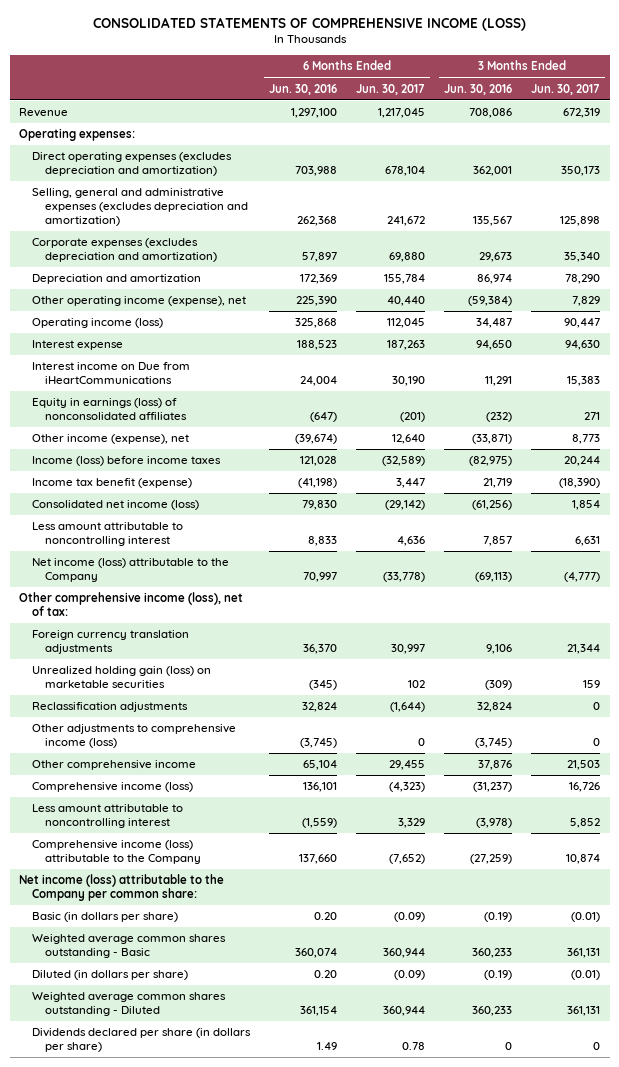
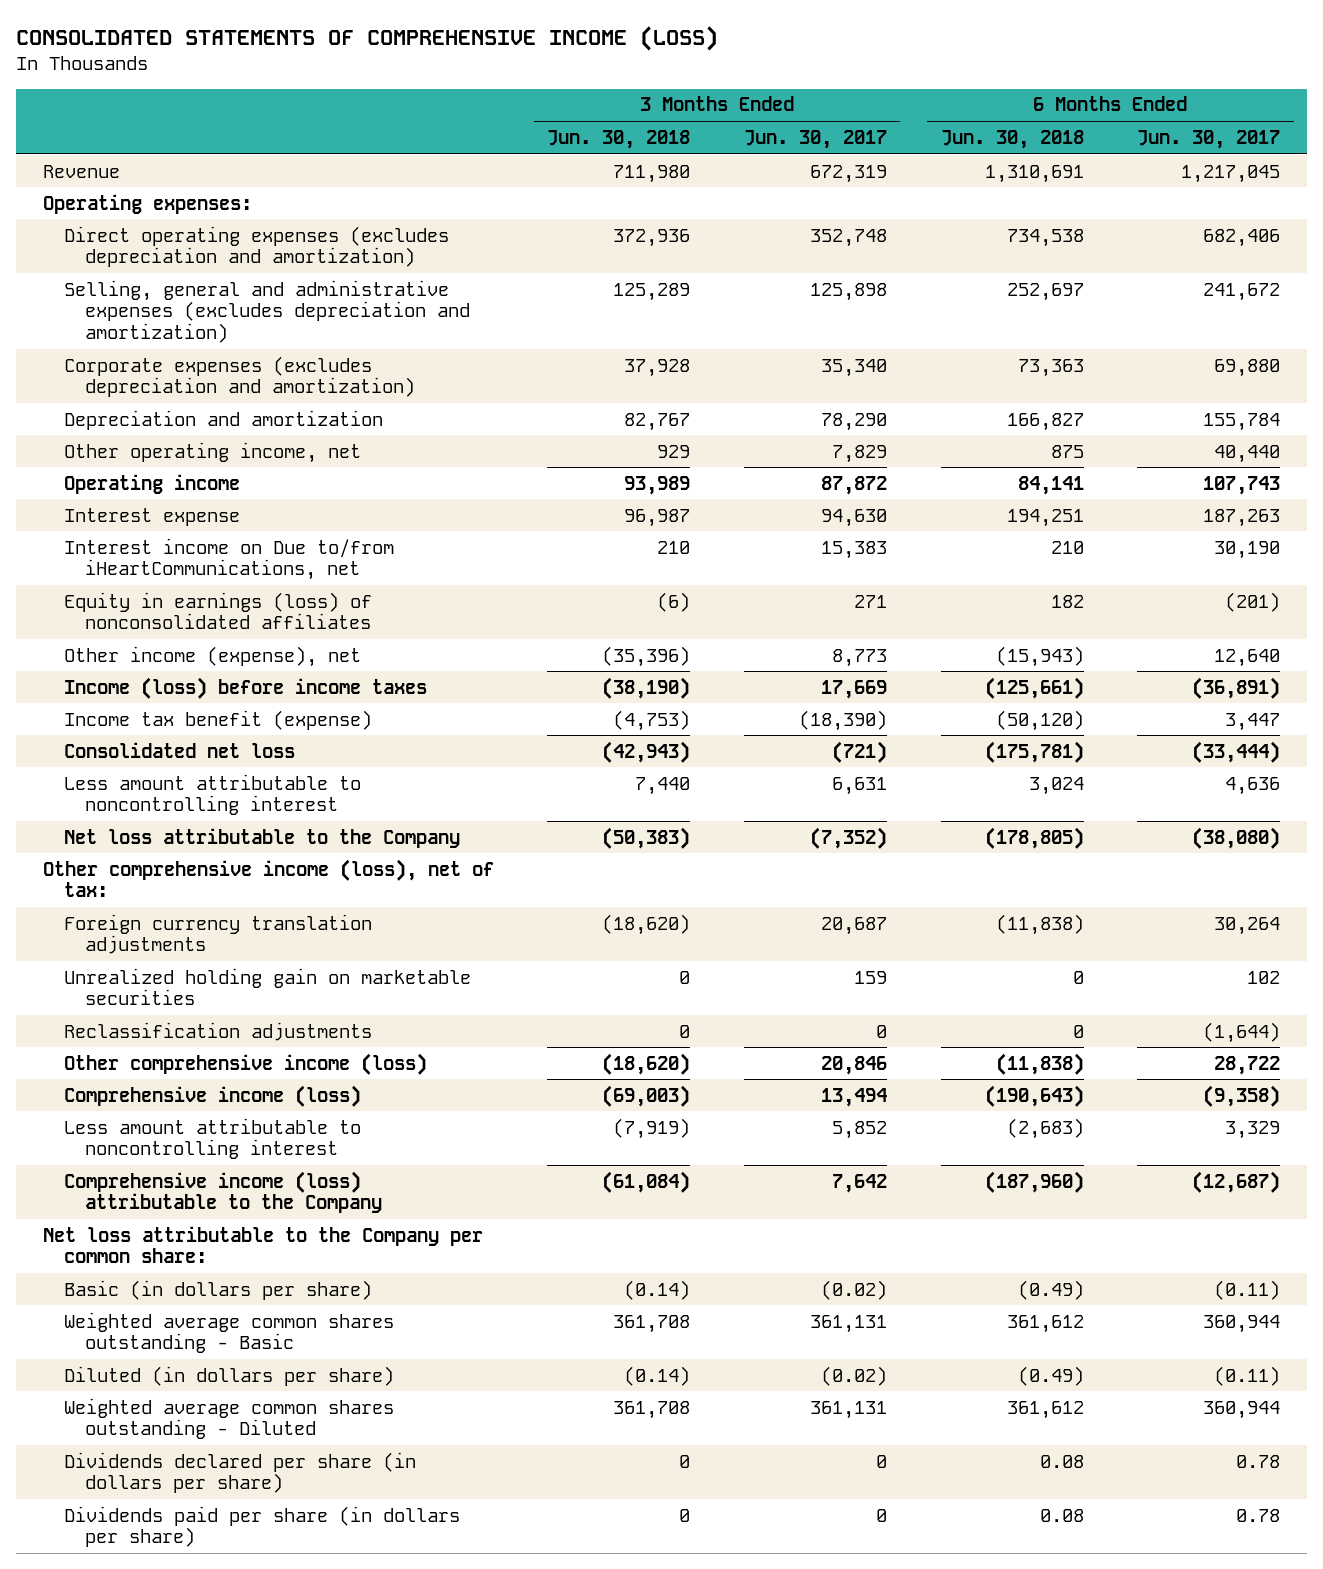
- | 6 Months Ended Jun. 30, 2016 | 6 Months Ended Jun. 30, 2017 | 3 Months Ended Jun. 30, 2016 | 3 Months Ended Jun. 30, 2017
+ | 3 Months Ended Jun. 30, 2018 | 3 Months Ended Jun. 30, 2017 | 6 Months Ended Jun. 30, 2018 | 6 Months Ended Jun. 30, 2017
- Direct operating expenses (excludes depreciation and amortization) | 703,988 | 678,104 | 362,001 | 350,173
+ Direct operating expenses (excludes depreciation and amortization) | 372,936 | 352,748 | 734,538 | 682,406
- Other operating income (expense), net | 225,390 | 40,440 | (59,384) | 7,829
- Operating income (loss) | 325,868 | 112,045 | 34,487 | 90,447
+ Other operating income, net | 929 | 7,829 | 875 | 40,440
+ Operating income | 93,989 | 87,872 | 84,141 | 107,743
- Interest income on Due from iHeartCommunications | 24,004 | 30,190 | 11,291 | 15,383
+ Interest income on Due to/from iHeartCommunications, net | 210 | 15,383 | 210 | 30,190
- Income (loss) before income taxes | 121,028 | (32,589) | (82,975) | 20,244
+ Income (loss) before income taxes | (38,190) | 17,669 | (125,661) | (36,891)
- Consolidated net income (loss) | 79,830 | (29,142) | (61,256) | 1,854
+ Consolidated net loss | (42,943) | (721) | (175,781) | (33,444)
- Net income (loss) attributable to the Company | 70,997 | (33,778) | (69,113) | (4,777)
+ Net loss attributable to the Company | (50,383) | (7,352) | (178,805) | (38,080)
- Foreign currency translation adjustments | 36,370 | 30,997 | 9,106 | 21,344
- Unrealized holding gain (loss) on marketable securities | (345) | 102 | (309) | 159
+ Foreign currency translation adjustments | (18,620) | 20,687 | (11,838) | 30,264
+ Unrealized holding gain on marketable securities | 0 | 159 | 0 | 102
- Other adjustments to comprehensive income (loss) | (3,745) | 0 | (3,745) | 0
- Other comprehensive income | 65,104 | 29,455 | 37,876 | 21,503
- Comprehensive income (loss) | 136,101 | (4,323) | (31,237) | 16,726
+ Other comprehensive income (loss) | (18,620) | 20,846 | (11,838) | 28,722
+ Comprehensive income (loss) | (69,003) | 13,494 | (190,643) | (9,358)
- Comprehensive income (loss) attributable to the Company | 137,660 | (7,652) | (27,259) | 10,874
- Net income (loss) attributable to the Company per common share:
- Basic (in dollars per share) | 0.20 | (0.09) | (0.19) | (0.01)
+ Comprehensive income (loss) attributable to the Company | (61,084) | 7,642 | (187,960) | (12,687)
+ Net loss attributable to the Company per common share:
+ Basic (in dollars per share) | (0.14) | (0.02) | (0.49) | (0.11)
- Diluted (in dollars per share) | 0.20 | (0.09) | (0.19) | (0.01)
+ Diluted (in dollars per share) | (0.14) | (0.02) | (0.49) | (0.11)
+ Dividends paid per share (in dollars per share) | 0 | 0 | 0.08 | 0.78

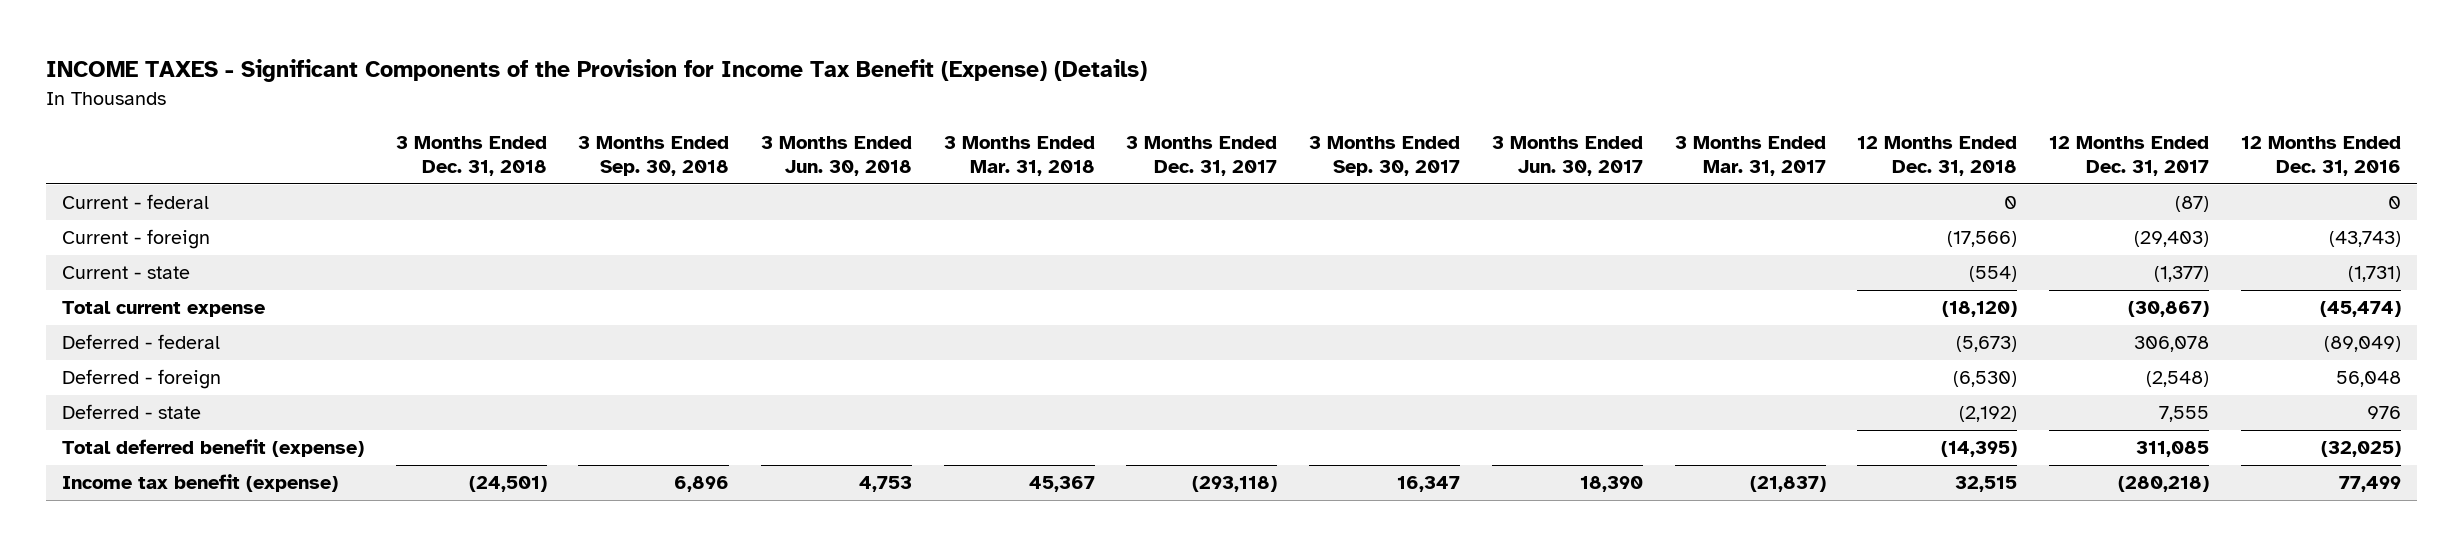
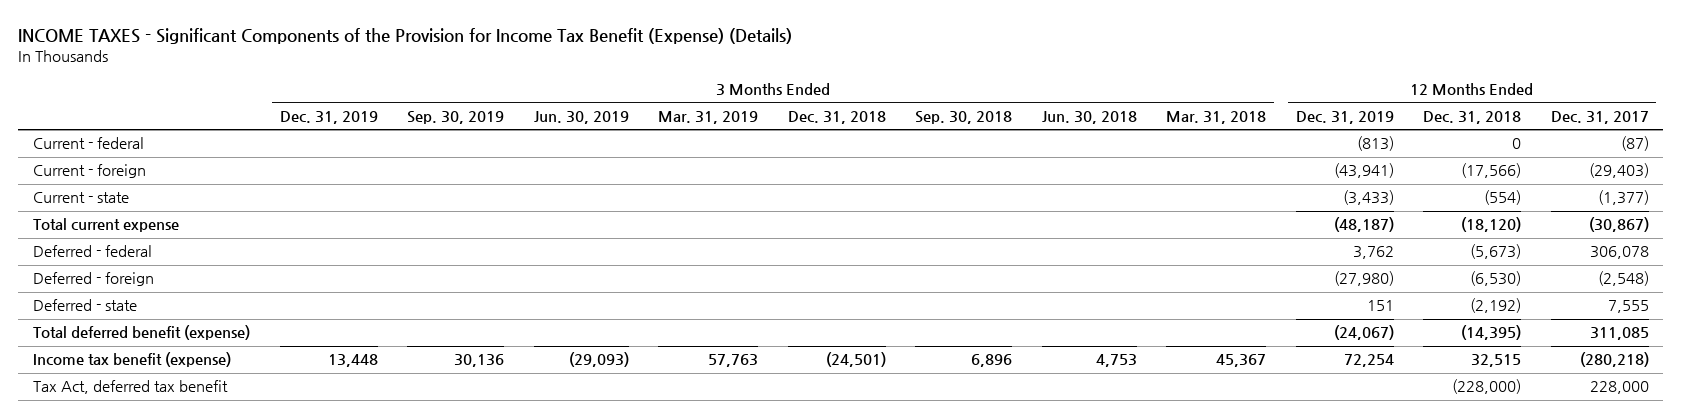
- | 3 Months Ended Dec. 31, 2018 | 3 Months Ended Sep. 30, 2018 | 3 Months Ended Jun. 30, 2018 | 3 Months Ended Mar. 31, 2018 | 3 Months Ended Dec. 31, 2017 | 3 Months Ended Sep. 30, 2017 | 3 Months Ended Jun. 30, 2017 | 3 Months Ended Mar. 31, 2017 | 12 Months Ended Dec. 31, 2018 | 12 Months Ended Dec. 31, 2017 | 12 Months Ended Dec. 31, 2016
+ | 3 Months Ended Dec. 31, 2019 | 3 Months Ended Sep. 30, 2019 | 3 Months Ended Jun. 30, 2019 | 3 Months Ended Mar. 31, 2019 | 3 Months Ended Dec. 31, 2018 | 3 Months Ended Sep. 30, 2018 | 3 Months Ended Jun. 30, 2018 | 3 Months Ended Mar. 31, 2018 | 12 Months Ended Dec. 31, 2019 | 12 Months Ended Dec. 31, 2018 | 12 Months Ended Dec. 31, 2017
+ Tax Act, deferred tax benefit | | | | | | | | | | (228,000) | 228,000

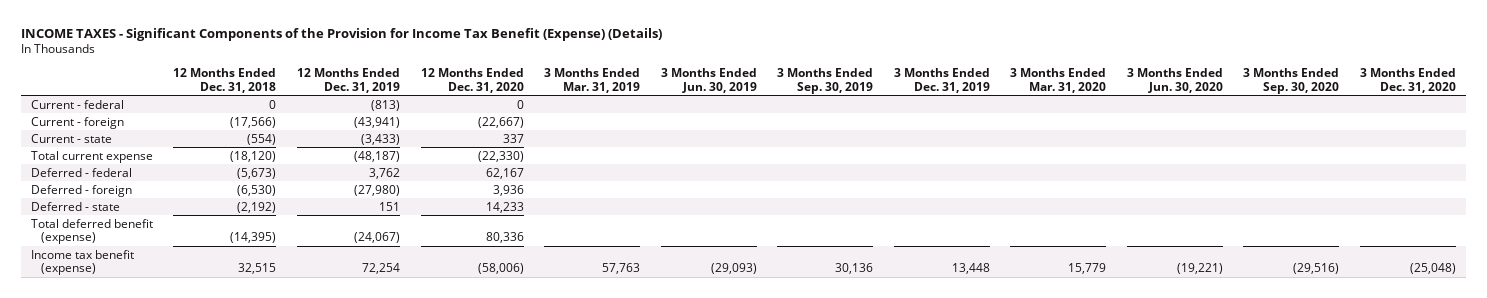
- | 3 Months Ended Dec. 31, 2019 | 3 Months Ended Sep. 30, 2019 | 3 Months Ended Jun. 30, 2019 | 3 Months Ended Mar. 31, 2019 | 3 Months Ended Dec. 31, 2018 | 3 Months Ended Sep. 30, 2018 | 3 Months Ended Jun. 30, 2018 | 3 Months Ended Mar. 31, 2018 | 12 Months Ended Dec. 31, 2019 | 12 Months Ended Dec. 31, 2018 | 12 Months Ended Dec. 31, 2017
+ | 12 Months Ended Dec. 31, 2018 | 12 Months Ended Dec. 31, 2019 | 12 Months Ended Dec. 31, 2020 | 3 Months Ended Mar. 31, 2019 | 3 Months Ended Jun. 30, 2019 | 3 Months Ended Sep. 30, 2019 | 3 Months Ended Dec. 31, 2019 | 3 Months Ended Mar. 31, 2020 | 3 Months Ended Jun. 30, 2020 | 3 Months Ended Sep. 30, 2020 | 3 Months Ended Dec. 31, 2020
- Tax Act, deferred tax benefit | | | | | | | | | | (228,000) | 228,000

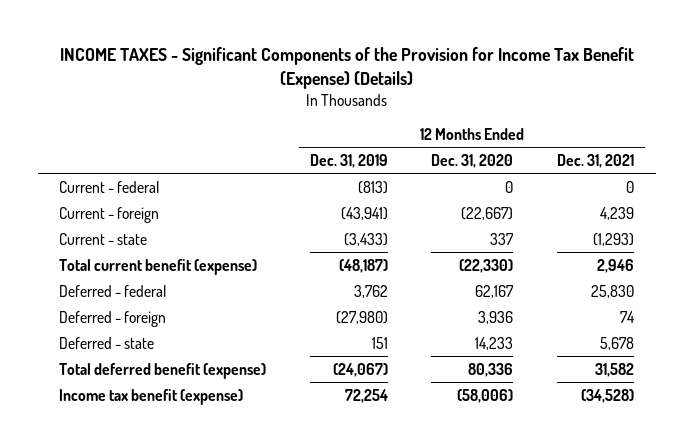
- | 12 Months Ended Dec. 31, 2018 | 12 Months Ended Dec. 31, 2019 | 12 Months Ended Dec. 31, 2020 | 3 Months Ended Mar. 31, 2019 | 3 Months Ended Jun. 30, 2019 | 3 Months Ended Sep. 30, 2019 | 3 Months Ended Dec. 31, 2019 | 3 Months Ended Mar. 31, 2020 | 3 Months Ended Jun. 30, 2020 | 3 Months Ended Sep. 30, 2020 | 3 Months Ended Dec. 31, 2020
+ | 12 Months Ended Dec. 31, 2019 | 12 Months Ended Dec. 31, 2020 | 12 Months Ended Dec. 31, 2021
- Total current expense | (18,120) | (48,187) | (22,330) | | | | | | | |
+ Total current benefit (expense) | (48,187) | (22,330) | 2,946

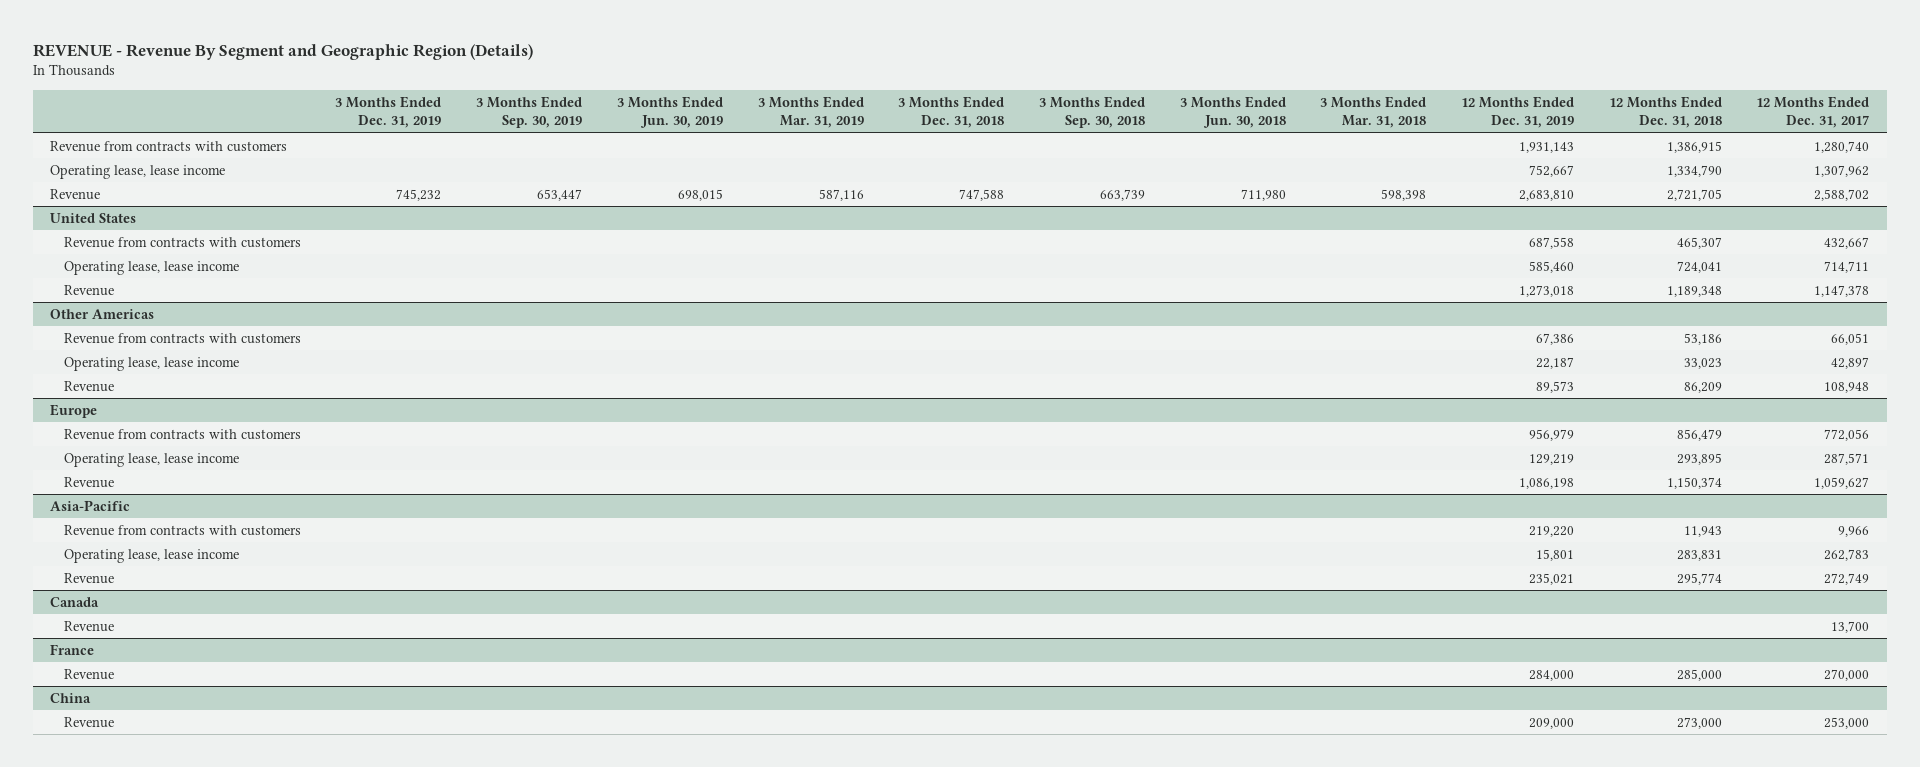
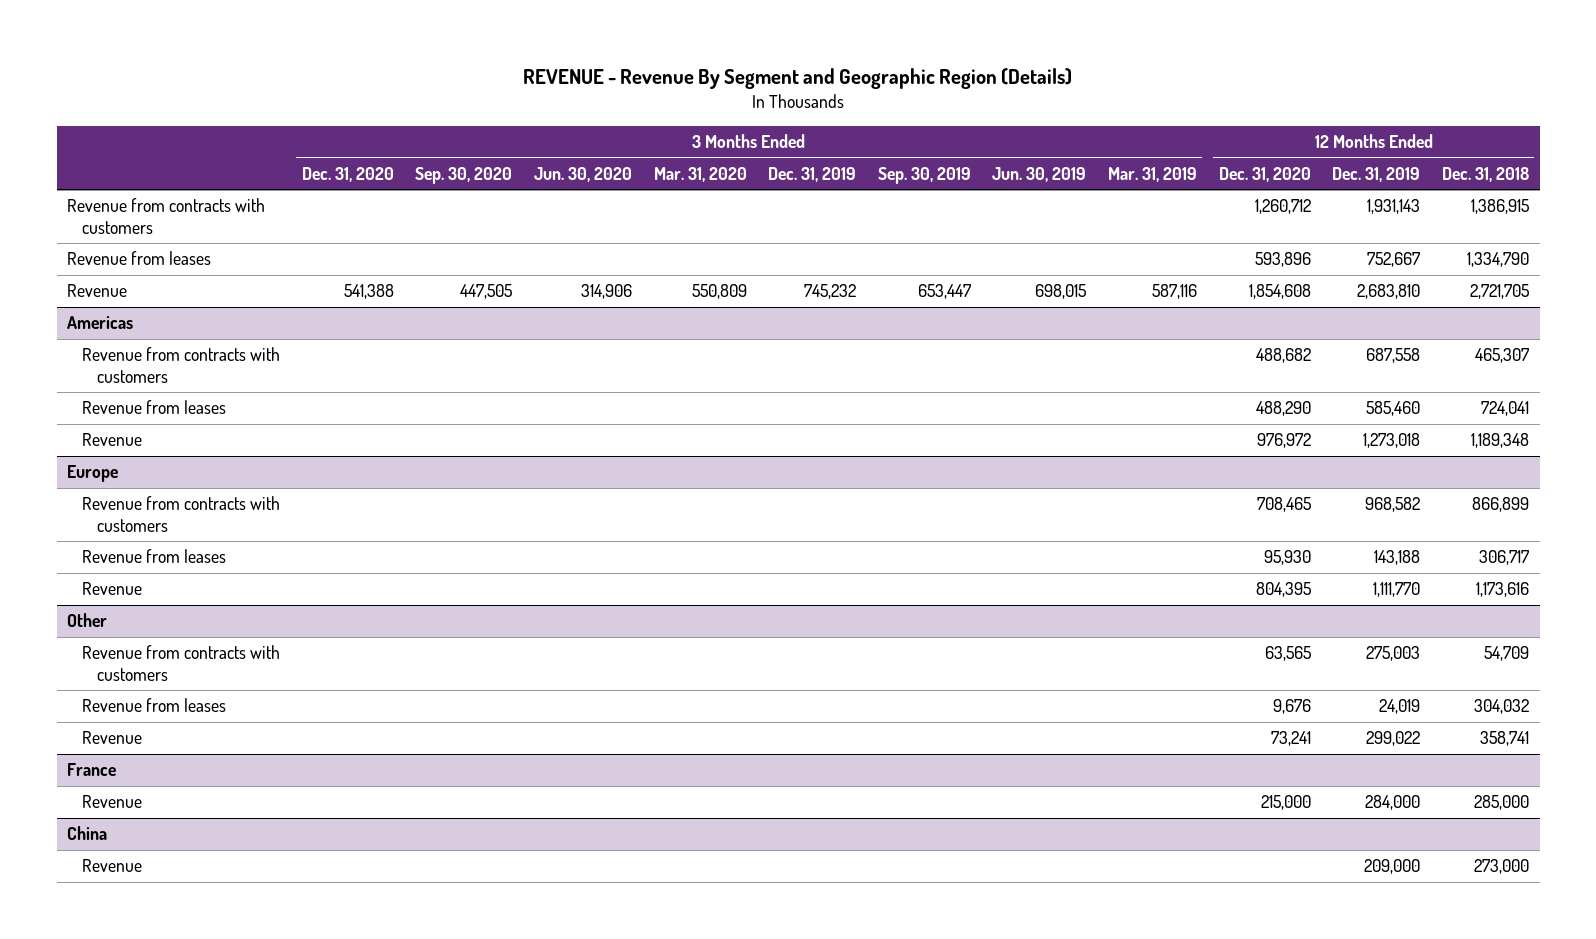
- | 3 Months Ended Dec. 31, 2019 | 3 Months Ended Sep. 30, 2019 | 3 Months Ended Jun. 30, 2019 | 3 Months Ended Mar. 31, 2019 | 3 Months Ended Dec. 31, 2018 | 3 Months Ended Sep. 30, 2018 | 3 Months Ended Jun. 30, 2018 | 3 Months Ended Mar. 31, 2018 | 12 Months Ended Dec. 31, 2019 | 12 Months Ended Dec. 31, 2018 | 12 Months Ended Dec. 31, 2017
+ | 3 Months Ended Dec. 31, 2020 | 3 Months Ended Sep. 30, 2020 | 3 Months Ended Jun. 30, 2020 | 3 Months Ended Mar. 31, 2020 | 3 Months Ended Dec. 31, 2019 | 3 Months Ended Sep. 30, 2019 | 3 Months Ended Jun. 30, 2019 | 3 Months Ended Mar. 31, 2019 | 12 Months Ended Dec. 31, 2020 | 12 Months Ended Dec. 31, 2019 | 12 Months Ended Dec. 31, 2018
- Operating lease, lease income | | | | | | | | | 752,667 | 1,334,790 | 1,307,962
+ Revenue from leases | | | | | | | | | 593,896 | 752,667 | 1,334,790
- United States
+ Americas
- Operating lease, lease income | | | | | | | | | 585,460 | 724,041 | 714,711
+ Revenue from leases | | | | | | | | | 488,290 | 585,460 | 724,041
- Other Americas
- Revenue from contracts with customers | | | | | | | | | 67,386 | 53,186 | 66,051
- Operating lease, lease income | | | | | | | | | 22,187 | 33,023 | 42,897
- Revenue | | | | | | | | | 89,573 | 86,209 | 108,948
@ Europe
- Revenue from contracts with customers | | | | | | | | | 956,979 | 856,479 | 772,056
- Operating lease, lease income | | | | | | | | | 129,219 | 293,895 | 287,571
- Revenue | | | | | | | | | 1,086,198 | 1,150,374 | 1,059,627
- Asia-Pacific
- Revenue from contracts with customers | | | | | | | | | 219,220 | 11,943 | 9,966
- Operating lease, lease income | | | | | | | | | 15,801 | 283,831 | 262,783
- Revenue | | | | | | | | | 235,021 | 295,774 | 272,749
- Canada
- Revenue | | | | | | | | | | | 13,700
@ Europe
+ Revenue from contracts with customers | | | | | | | | | 708,465 | 968,582 | 866,899
+ Revenue from leases | | | | | | | | | 95,930 | 143,188 | 306,717
+ Revenue | | | | | | | | | 804,395 | 1,111,770 | 1,173,616
+ Other
+ Revenue from contracts with customers | | | | | | | | | 63,565 | 275,003 | 54,709
+ Revenue from leases | | | | | | | | | 9,676 | 24,019 | 304,032
+ Revenue | | | | | | | | | 73,241 | 299,022 | 358,741

